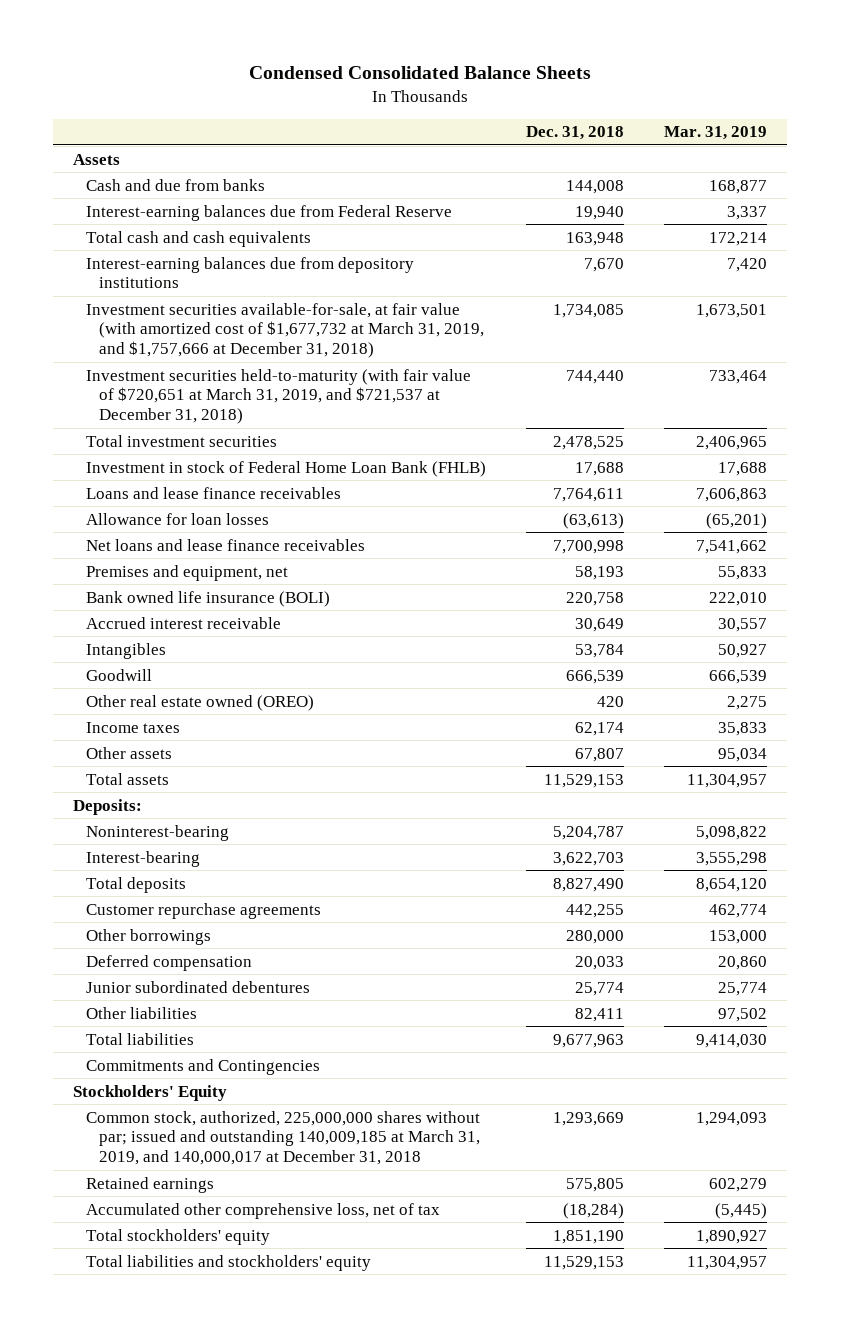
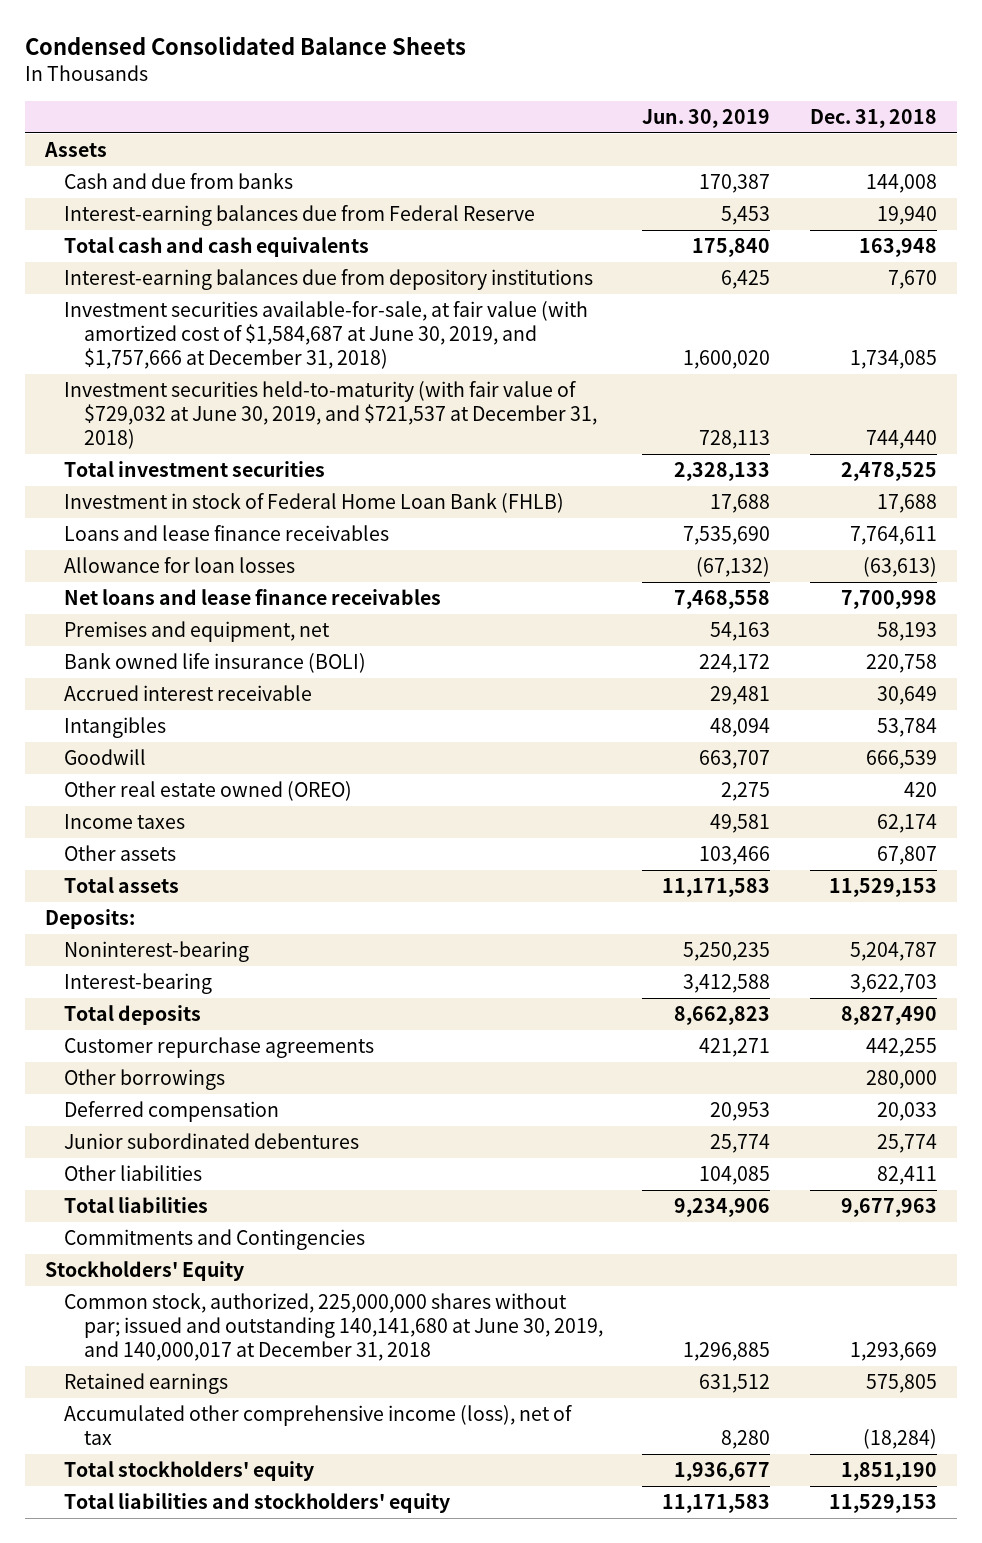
- | Dec. 31, 2018 | Mar. 31, 2019
+ | Jun. 30, 2019 | Dec. 31, 2018
- Investment securities available-for-sale, at fair value (with amortized cost of $1,677,732 at March 31, 2019, and $1,757,666 at December 31, 2018) | 1,734,085 | 1,673,501
- Investment securities held-to-maturity (with fair value of $720,651 at March 31, 2019, and $721,537 at December 31, 2018) | 744,440 | 733,464
+ Investment securities available-for-sale, at fair value (with amortized cost of $1,584,687 at June 30, 2019, and $1,757,666 at December 31, 2018) | 1,600,020 | 1,734,085
+ Investment securities held-to-maturity (with fair value of $729,032 at June 30, 2019, and $721,537 at December 31, 2018) | 728,113 | 744,440
- Common stock, authorized, 225,000,000 shares without par; issued and outstanding 140,009,185 at March 31, 2019, and 140,000,017 at December 31, 2018 | 1,293,669 | 1,294,093
+ Common stock, authorized, 225,000,000 shares without par; issued and outstanding 140,141,680 at June 30, 2019, and 140,000,017 at December 31, 2018 | 1,296,885 | 1,293,669
- Accumulated other comprehensive loss, net of tax | (18,284) | (5,445)
+ Accumulated other comprehensive income (loss), net of tax | 8,280 | (18,284)

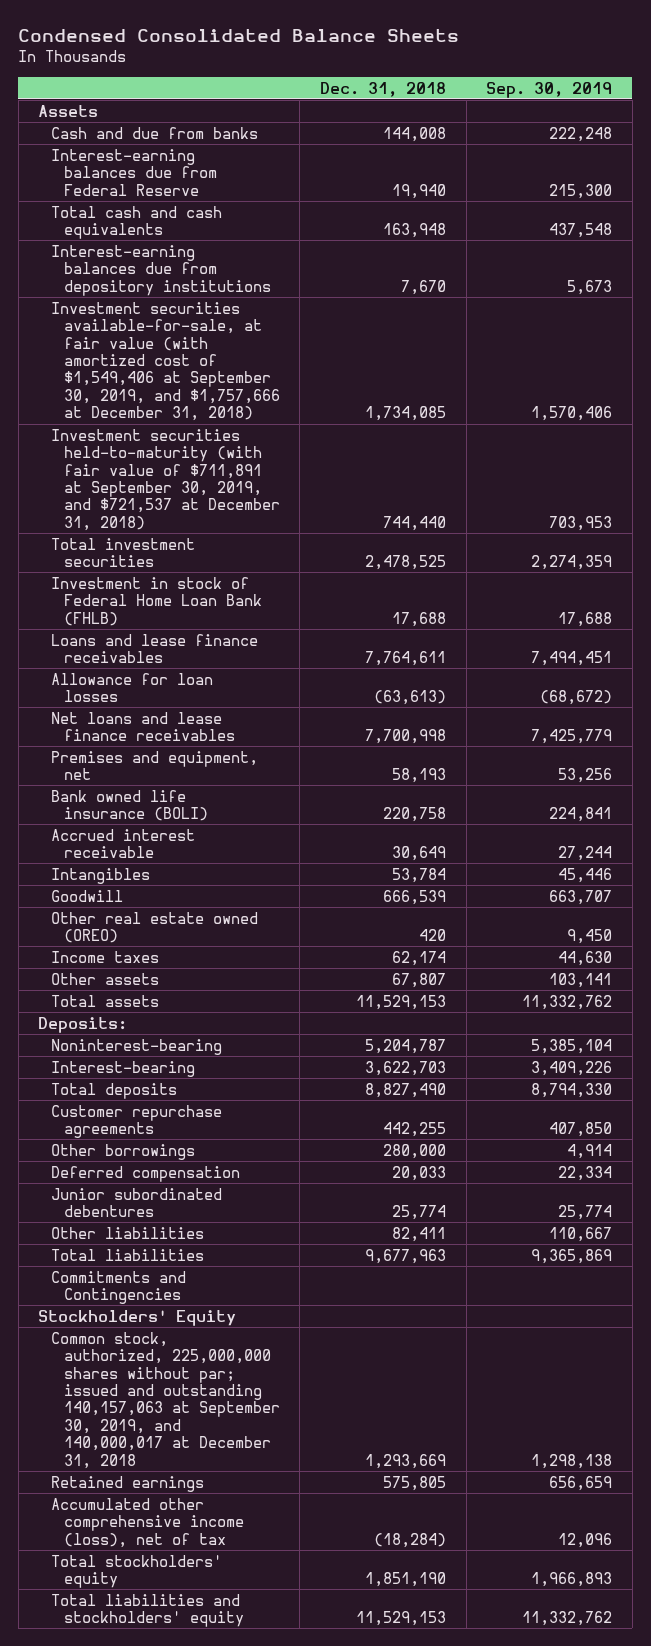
- | Jun. 30, 2019 | Dec. 31, 2018
+ | Dec. 31, 2018 | Sep. 30, 2019
- Investment securities available-for-sale, at fair value (with amortized cost of $1,584,687 at June 30, 2019, and $1,757,666 at December 31, 2018) | 1,600,020 | 1,734,085
- Investment securities held-to-maturity (with fair value of $729,032 at June 30, 2019, and $721,537 at December 31, 2018) | 728,113 | 744,440
+ Investment securities available-for-sale, at fair value (with amortized cost of $1,549,406 at September 30, 2019, and $1,757,666 at December 31, 2018) | 1,734,085 | 1,570,406
+ Investment securities held-to-maturity (with fair value of $711,891 at September 30, 2019, and $721,537 at December 31, 2018) | 744,440 | 703,953
- Common stock, authorized, 225,000,000 shares without par; issued and outstanding 140,141,680 at June 30, 2019, and 140,000,017 at December 31, 2018 | 1,296,885 | 1,293,669
+ Common stock, authorized, 225,000,000 shares without par; issued and outstanding 140,157,063 at September 30, 2019, and 140,000,017 at December 31, 2018 | 1,293,669 | 1,298,138

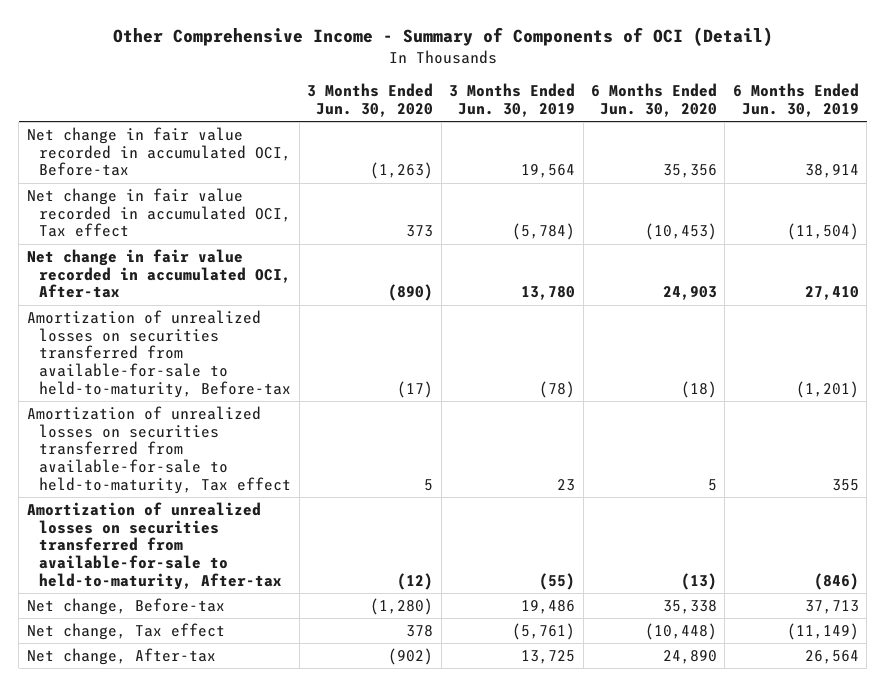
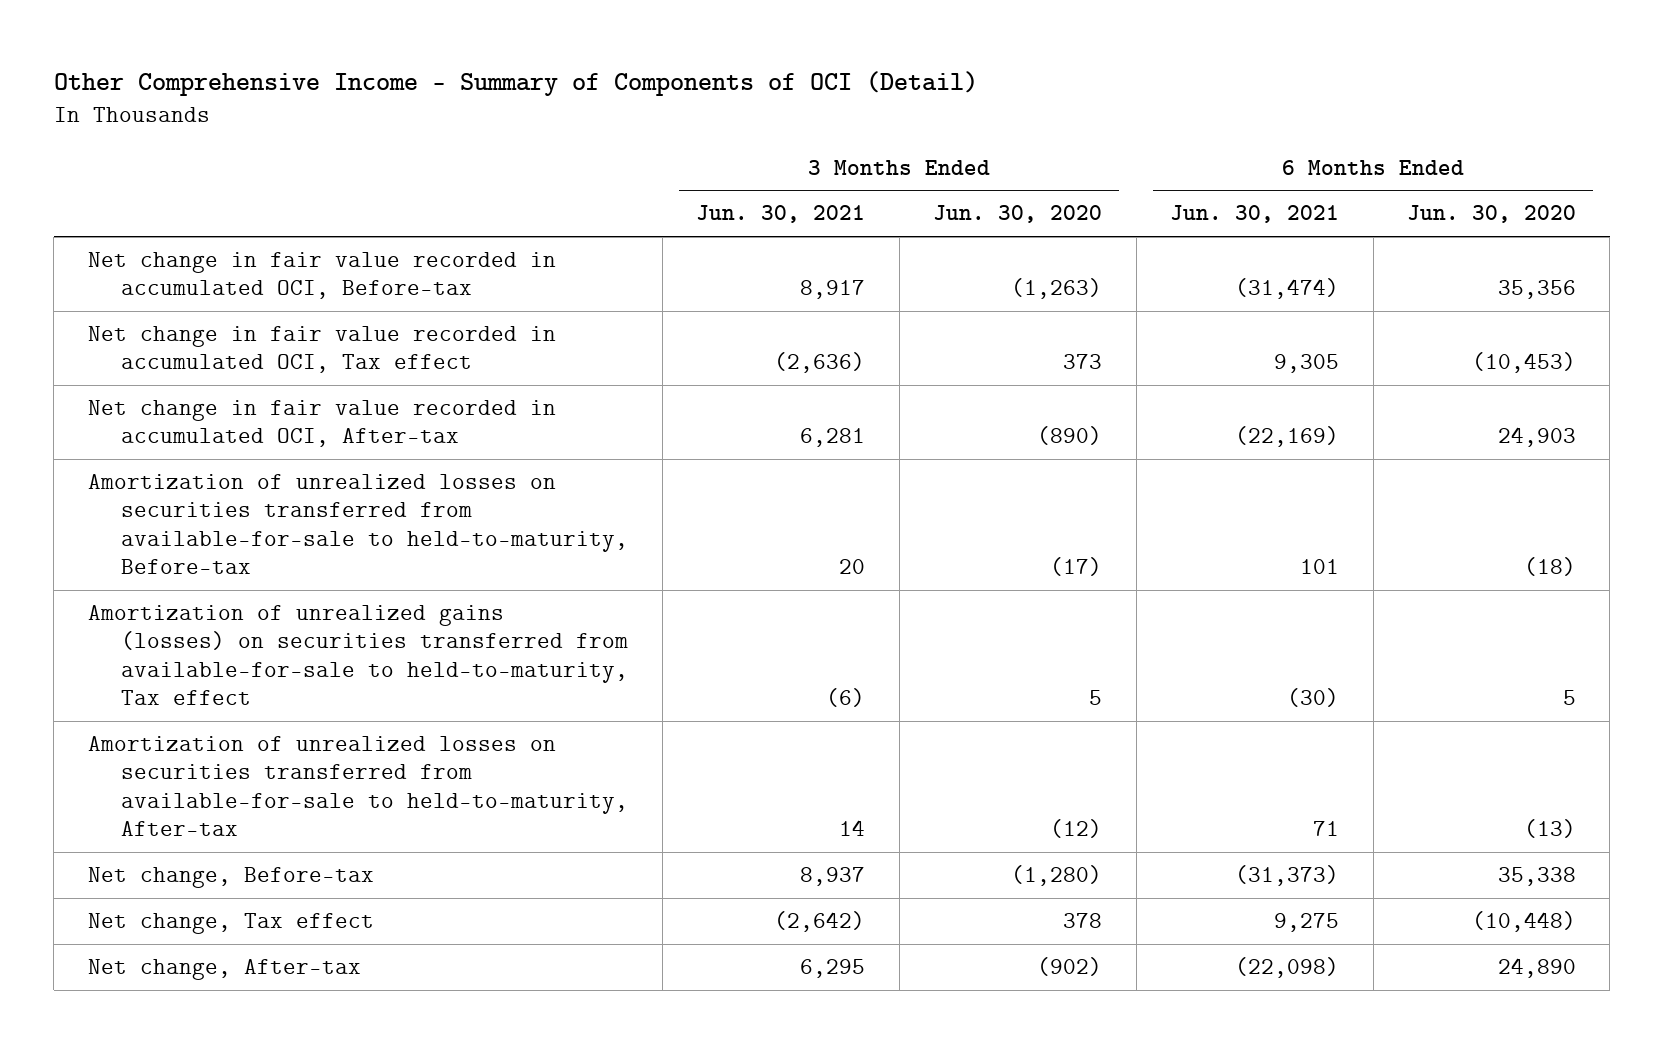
- | 3 Months Ended Jun. 30, 2020 | 3 Months Ended Jun. 30, 2019 | 6 Months Ended Jun. 30, 2020 | 6 Months Ended Jun. 30, 2019
+ | 3 Months Ended Jun. 30, 2021 | 3 Months Ended Jun. 30, 2020 | 6 Months Ended Jun. 30, 2021 | 6 Months Ended Jun. 30, 2020
- Amortization of unrealized losses on securities transferred from available-for-sale to held-to-maturity, Tax effect | 5 | 23 | 5 | 355
+ Amortization of unrealized gains (losses) on securities transferred from available-for-sale to held-to-maturity, Tax effect | (6) | 5 | (30) | 5

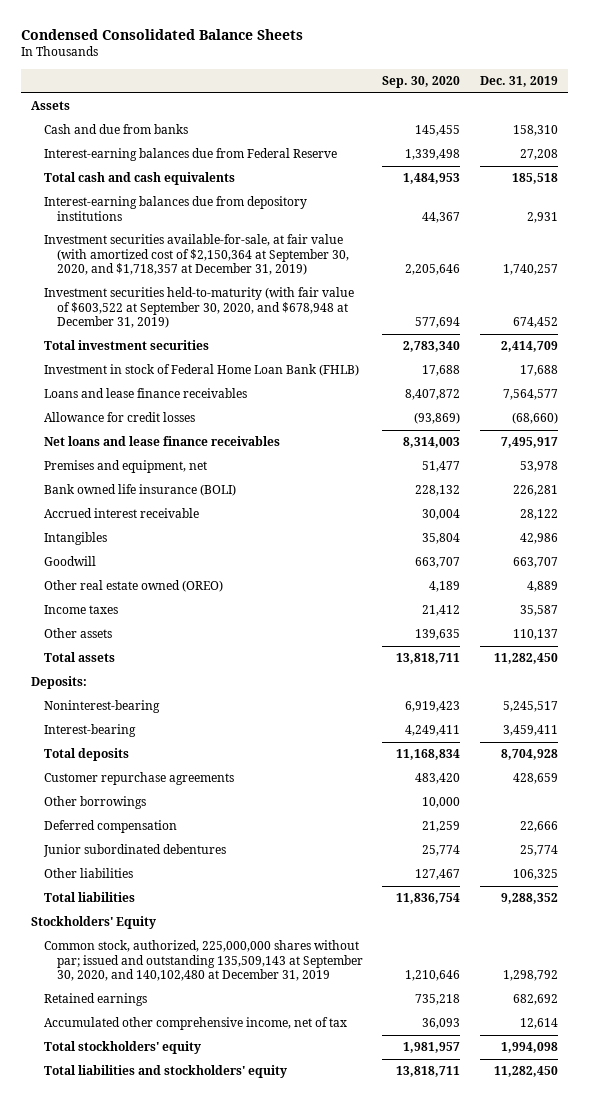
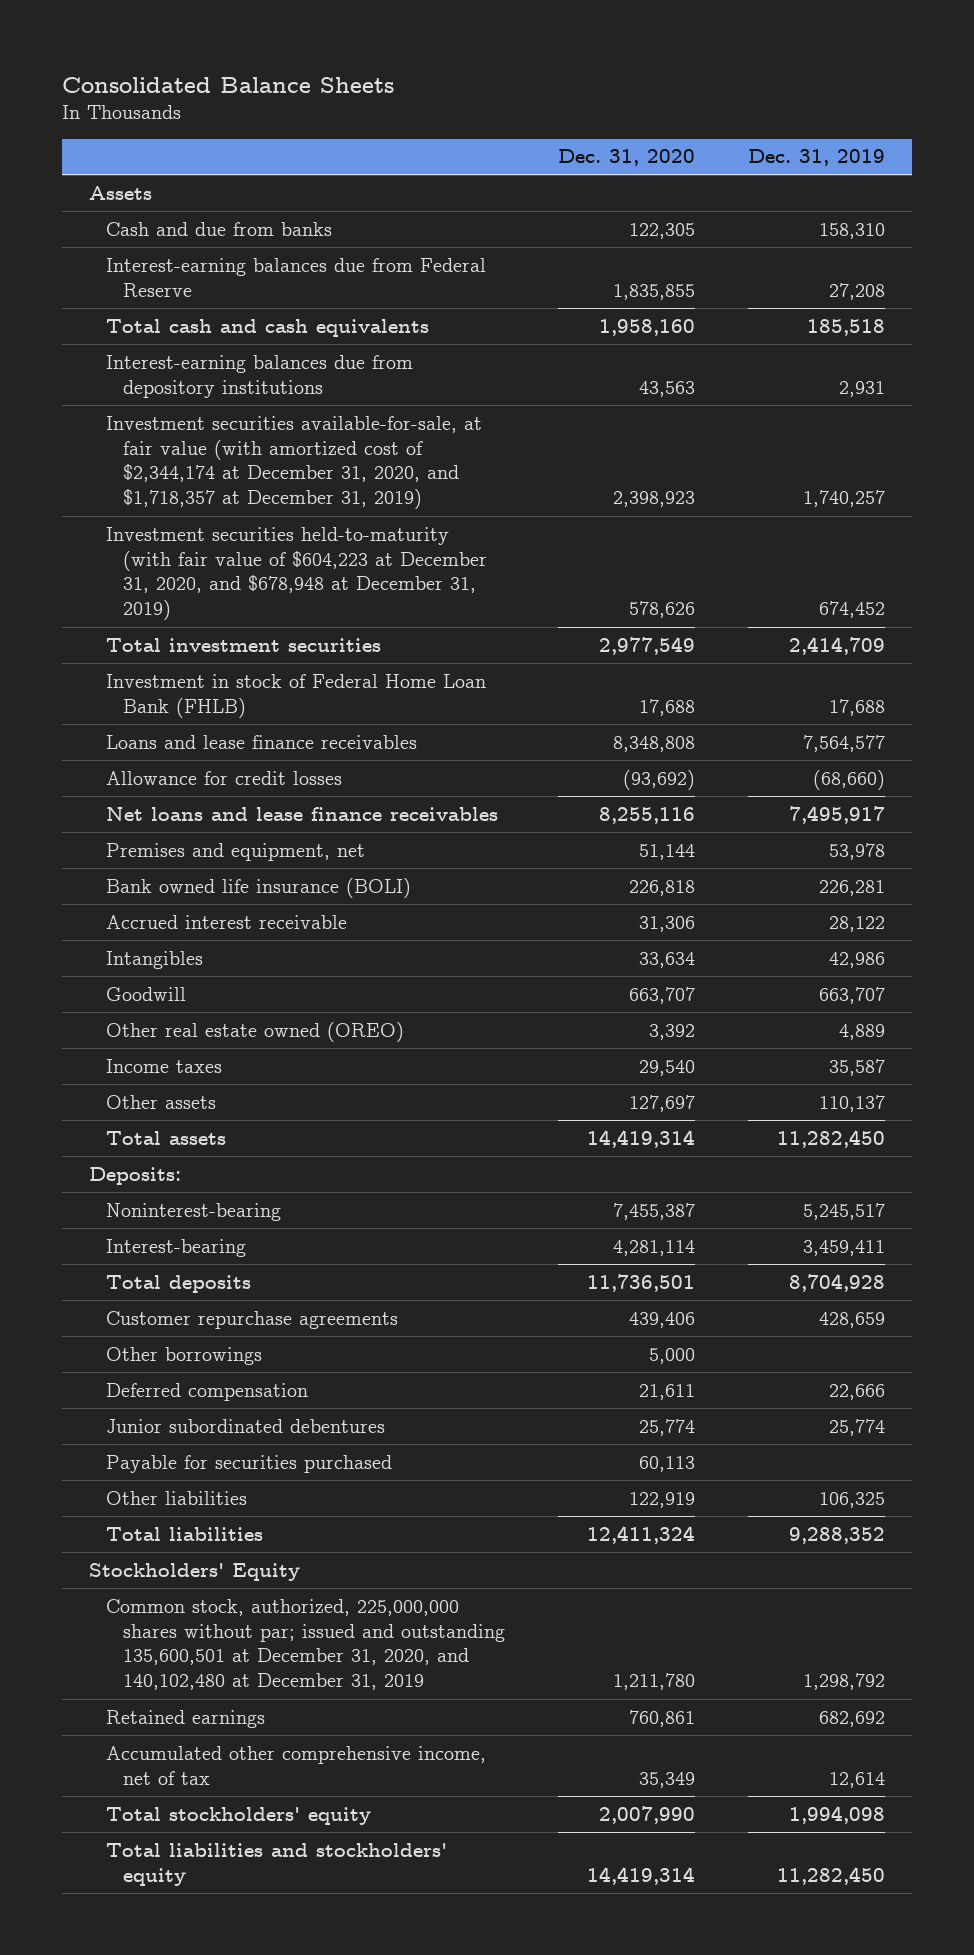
- Condensed Consolidated Balance Sheets
+ Consolidated Balance Sheets
- | Sep. 30, 2020 | Dec. 31, 2019
+ | Dec. 31, 2020 | Dec. 31, 2019
- Investment securities available-for-sale, at fair value (with amortized cost of $2,150,364 at September 30, 2020, and $1,718,357 at December 31, 2019) | 2,205,646 | 1,740,257
- Investment securities held-to-maturity (with fair value of $603,522 at September 30, 2020, and $678,948 at December 31, 2019) | 577,694 | 674,452
+ Investment securities available-for-sale, at fair value (with amortized cost of $2,344,174 at December 31, 2020, and $1,718,357 at December 31, 2019) | 2,398,923 | 1,740,257
+ Investment securities held-to-maturity (with fair value of $604,223 at December 31, 2020, and $678,948 at December 31, 2019) | 578,626 | 674,452
+ Payable for securities purchased | 60,113 |
- Common stock, authorized, 225,000,000 shares without par; issued and outstanding 135,509,143 at September 30, 2020, and 140,102,480 at December 31, 2019 | 1,210,646 | 1,298,792
+ Common stock, authorized, 225,000,000 shares without par; issued and outstanding 135,600,501 at December 31, 2020, and 140,102,480 at December 31, 2019 | 1,211,780 | 1,298,792

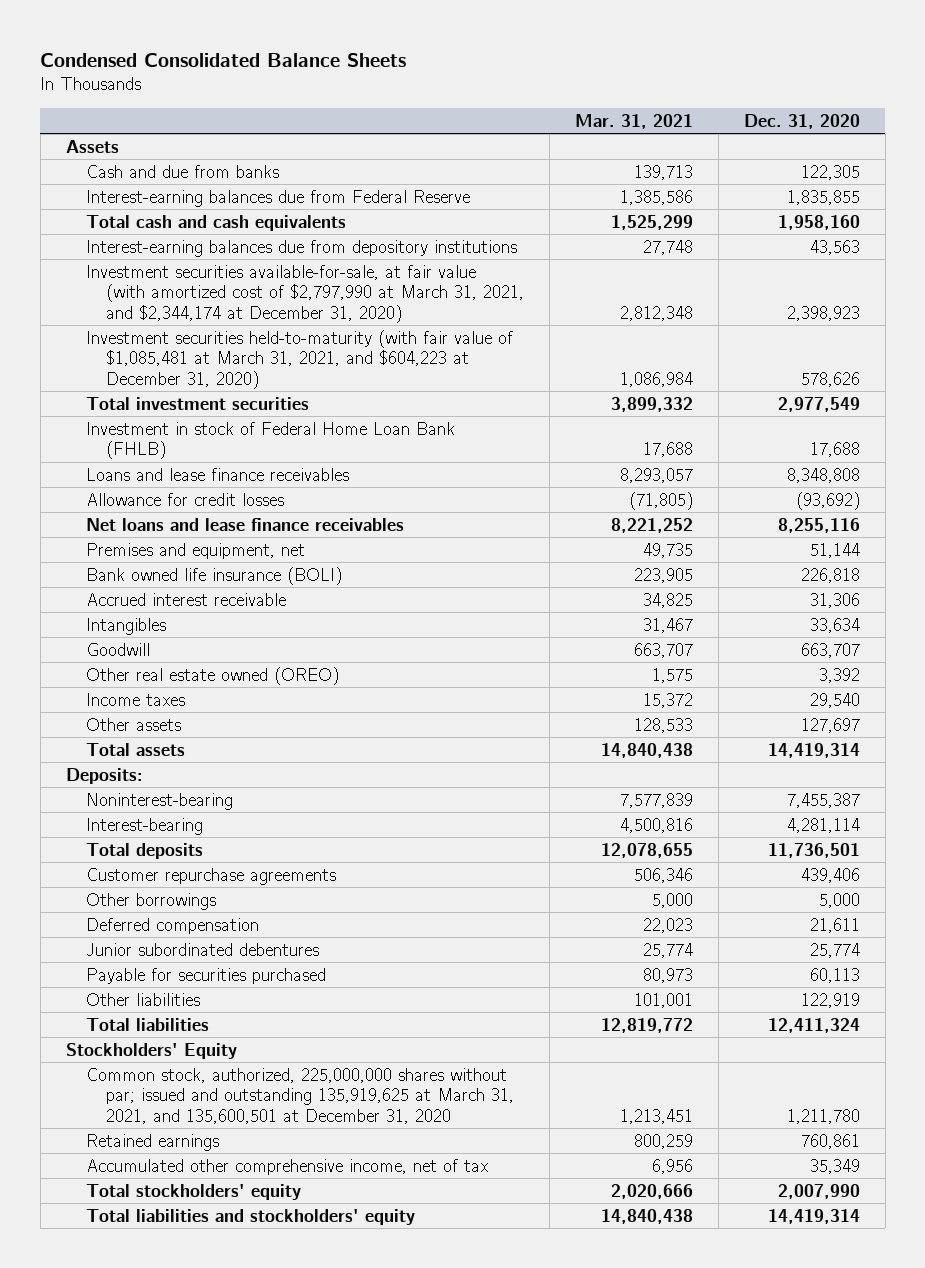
- Consolidated Balance Sheets
+ Condensed Consolidated Balance Sheets
- | Dec. 31, 2020 | Dec. 31, 2019
+ | Mar. 31, 2021 | Dec. 31, 2020
- Investment securities available-for-sale, at fair value (with amortized cost of $2,344,174 at December 31, 2020, and $1,718,357 at December 31, 2019) | 2,398,923 | 1,740,257
- Investment securities held-to-maturity (with fair value of $604,223 at December 31, 2020, and $678,948 at December 31, 2019) | 578,626 | 674,452
+ Investment securities available-for-sale, at fair value (with amortized cost of $2,797,990 at March 31, 2021, and $2,344,174 at December 31, 2020) | 2,812,348 | 2,398,923
+ Investment securities held-to-maturity (with fair value of $1,085,481 at March 31, 2021, and $604,223 at December 31, 2020) | 1,086,984 | 578,626
- Common stock, authorized, 225,000,000 shares without par; issued and outstanding 135,600,501 at December 31, 2020, and 140,102,480 at December 31, 2019 | 1,211,780 | 1,298,792
+ Common stock, authorized, 225,000,000 shares without par; issued and outstanding 135,919,625 at March 31, 2021, and 135,600,501 at December 31, 2020 | 1,213,451 | 1,211,780

